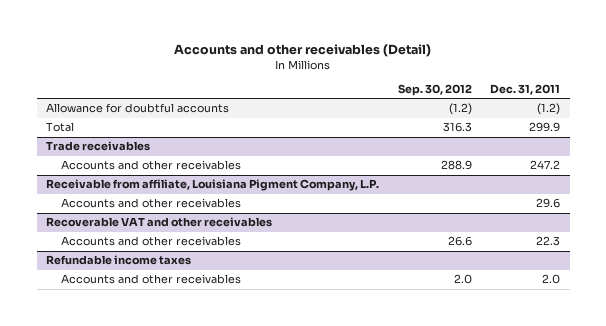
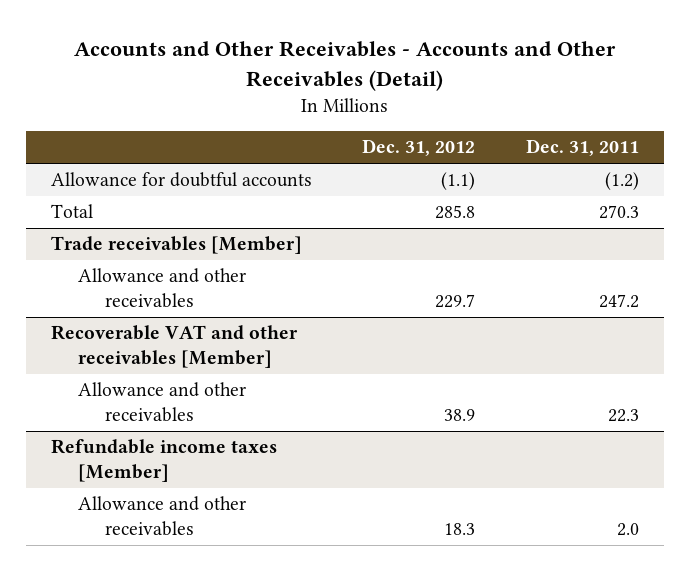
- Accounts and other receivables (Detail)
+ Accounts and Other Receivables - Accounts and Other Receivables (Detail)
- | Sep. 30, 2012 | Dec. 31, 2011
+ | Dec. 31, 2012 | Dec. 31, 2011
- Total | 316.3 | 299.9
- Trade receivables
- Accounts and other receivables | 288.9 | 247.2
- Receivable from affiliate, Louisiana Pigment Company, L.P.
- Accounts and other receivables | | 29.6
- Recoverable VAT and other receivables
- Accounts and other receivables | 26.6 | 22.3
- Refundable income taxes
- Accounts and other receivables | 2.0 | 2.0
+ Total | 285.8 | 270.3
+ Trade receivables [Member]
+ Allowance and other receivables | 229.7 | 247.2
+ Recoverable VAT and other receivables [Member]
+ Allowance and other receivables | 38.9 | 22.3
+ Refundable income taxes [Member]
+ Allowance and other receivables | 18.3 | 2.0

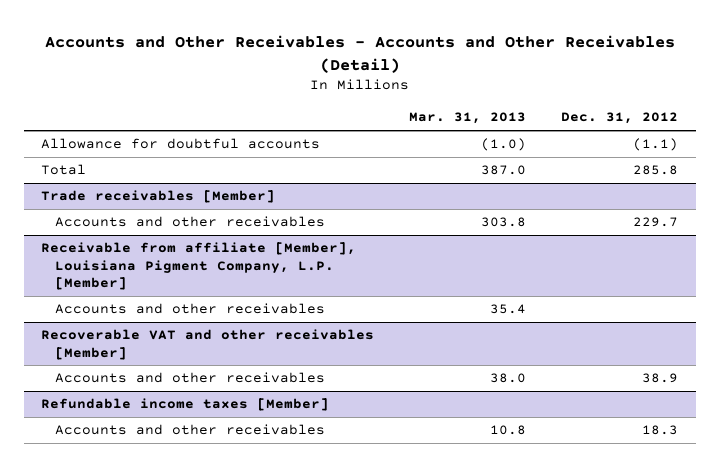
- | Dec. 31, 2012 | Dec. 31, 2011
+ | Mar. 31, 2013 | Dec. 31, 2012
@ Trade receivables [Member]
- Allowance and other receivables | 229.7 | 247.2
+ Accounts and other receivables | 303.8 | 229.7
+ Receivable from affiliate [Member], Louisiana Pigment Company, L.P. [Member]
+ Accounts and other receivables | 35.4 |
@ Recoverable VAT and other receivables [Member]
- Allowance and other receivables | 38.9 | 22.3
+ Accounts and other receivables | 38.0 | 38.9
@ Refundable income taxes [Member]
- Allowance and other receivables | 18.3 | 2.0
+ Accounts and other receivables | 10.8 | 18.3

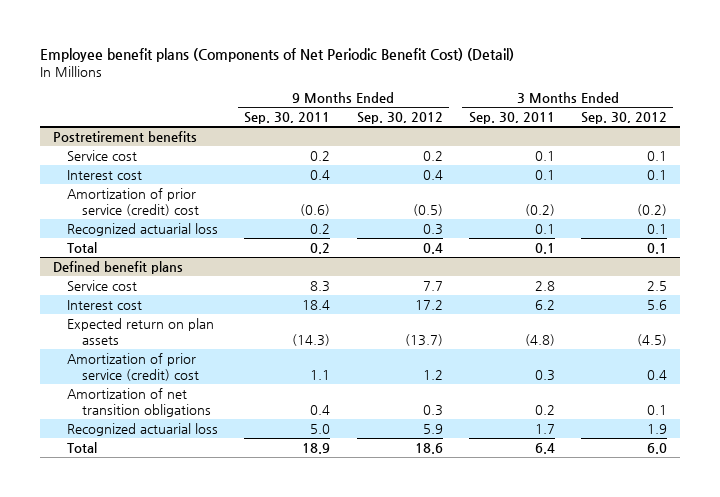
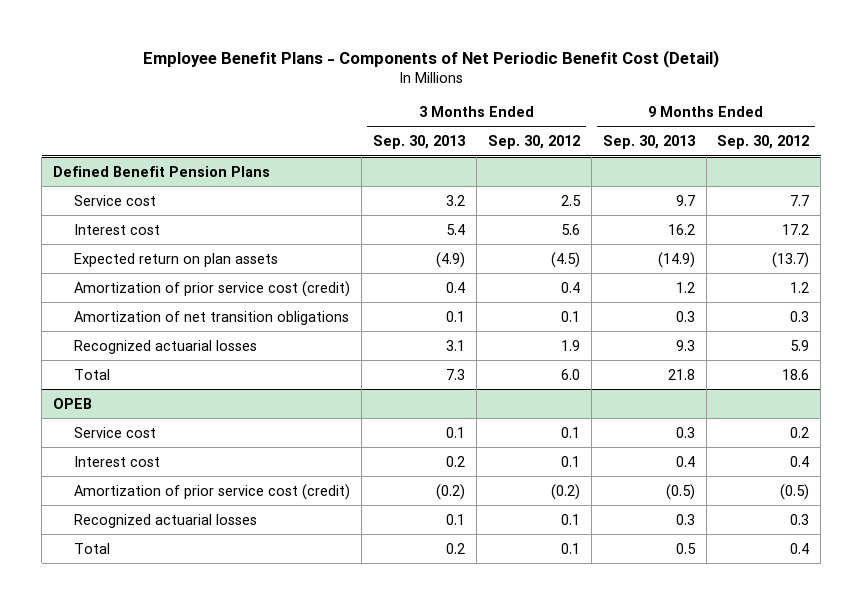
- Employee benefit plans (Components of Net Periodic Benefit Cost) (Detail)
+ Employee Benefit Plans - Components of Net Periodic Benefit Cost (Detail)
- | 9 Months Ended Sep. 30, 2011 | 9 Months Ended Sep. 30, 2012 | 3 Months Ended Sep. 30, 2011 | 3 Months Ended Sep. 30, 2012
+ | 3 Months Ended Sep. 30, 2013 | 3 Months Ended Sep. 30, 2012 | 9 Months Ended Sep. 30, 2013 | 9 Months Ended Sep. 30, 2012
- Postretirement benefits
- Service cost | 0.2 | 0.2 | 0.1 | 0.1
- Interest cost | 0.4 | 0.4 | 0.1 | 0.1
- Amortization of prior service (credit) cost | (0.6) | (0.5) | (0.2) | (0.2)
- Recognized actuarial loss | 0.2 | 0.3 | 0.1 | 0.1
- Total | 0.2 | 0.4 | 0.1 | 0.1
- Defined benefit plans
+ Defined Benefit Pension Plans
- Amortization of prior service (credit) cost | 1.1 | 1.2 | 0.3 | 0.4
+ Amortization of prior service cost (credit) | 0.4 | 0.4 | 1.2 | 1.2
- Recognized actuarial loss | 5.0 | 5.9 | 1.7 | 1.9
+ Recognized actuarial losses | 3.1 | 1.9 | 9.3 | 5.9
+ OPEB
+ Service cost | 0.1 | 0.1 | 0.3 | 0.2
+ Interest cost | 0.2 | 0.1 | 0.4 | 0.4
+ Amortization of prior service cost (credit) | (0.2) | (0.2) | (0.5) | (0.5)
+ Recognized actuarial losses | 0.1 | 0.1 | 0.3 | 0.3
+ Total | 0.2 | 0.1 | 0.5 | 0.4

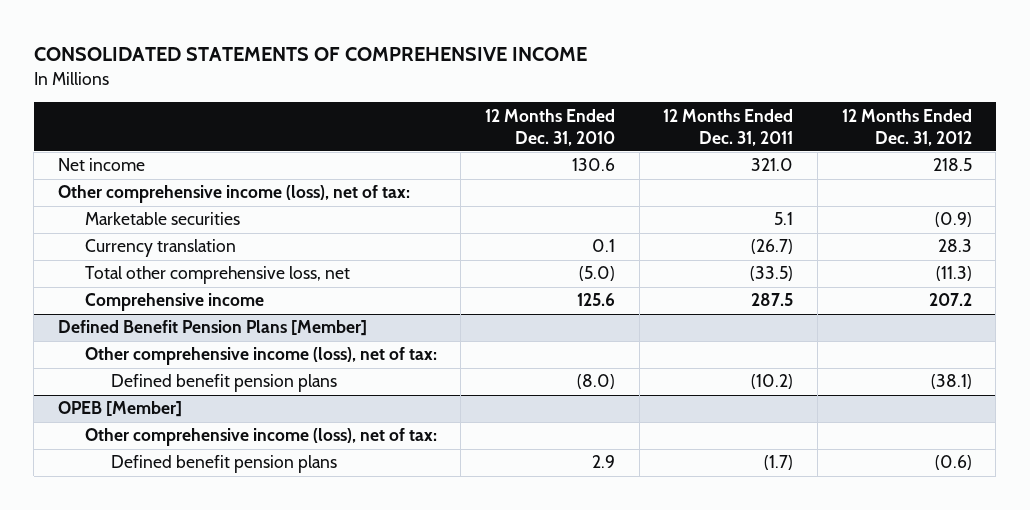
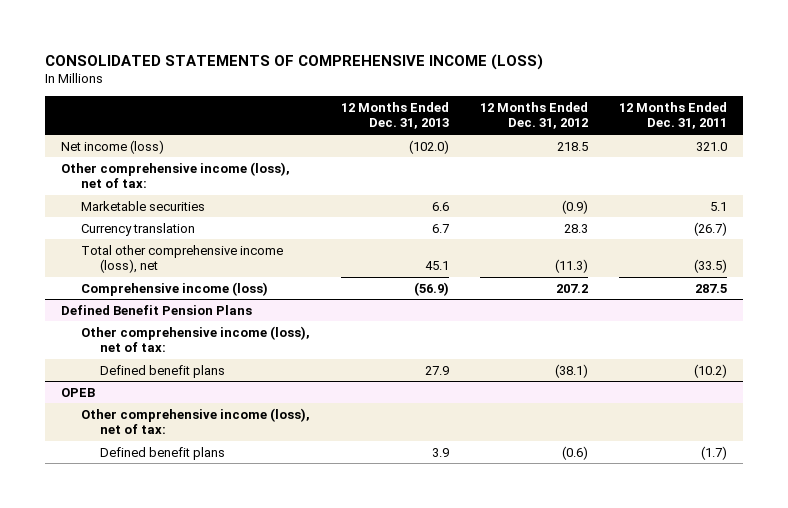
- CONSOLIDATED STATEMENTS OF COMPREHENSIVE INCOME
+ CONSOLIDATED STATEMENTS OF COMPREHENSIVE INCOME (LOSS)
- | 12 Months Ended Dec. 31, 2010 | 12 Months Ended Dec. 31, 2011 | 12 Months Ended Dec. 31, 2012
+ | 12 Months Ended Dec. 31, 2013 | 12 Months Ended Dec. 31, 2012 | 12 Months Ended Dec. 31, 2011
- Net income | 130.6 | 321.0 | 218.5
+ Net income (loss) | (102.0) | 218.5 | 321.0
- Total other comprehensive loss, net | (5.0) | (33.5) | (11.3)
- Comprehensive income | 125.6 | 287.5 | 207.2
- Defined Benefit Pension Plans [Member]
+ Total other comprehensive income (loss), net | 45.1 | (11.3) | (33.5)
+ Comprehensive income (loss) | (56.9) | 207.2 | 287.5
+ Defined Benefit Pension Plans
- Defined benefit pension plans | (8.0) | (10.2) | (38.1)
- OPEB [Member]
+ Defined benefit plans | 27.9 | (38.1) | (10.2)
+ OPEB
- Defined benefit pension plans | 2.9 | (1.7) | (0.6)
+ Defined benefit plans | 3.9 | (0.6) | (1.7)

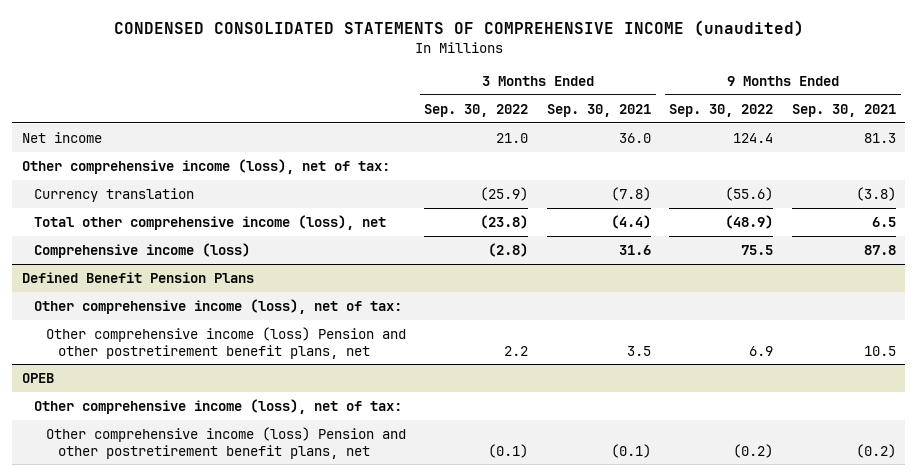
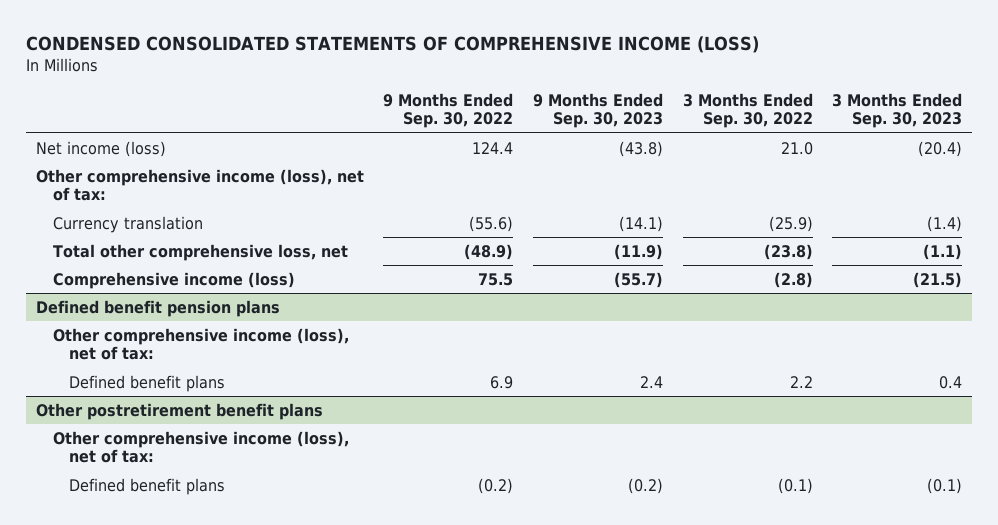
- CONDENSED CONSOLIDATED STATEMENTS OF COMPREHENSIVE INCOME (unaudited)
+ CONDENSED CONSOLIDATED STATEMENTS OF COMPREHENSIVE INCOME (LOSS)
- | 3 Months Ended Sep. 30, 2022 | 3 Months Ended Sep. 30, 2021 | 9 Months Ended Sep. 30, 2022 | 9 Months Ended Sep. 30, 2021
+ | 9 Months Ended Sep. 30, 2022 | 9 Months Ended Sep. 30, 2023 | 3 Months Ended Sep. 30, 2022 | 3 Months Ended Sep. 30, 2023
- Net income | 21.0 | 36.0 | 124.4 | 81.3
+ Net income (loss) | 124.4 | (43.8) | 21.0 | (20.4)
- Total other comprehensive income (loss), net | (23.8) | (4.4) | (48.9) | 6.5
+ Total other comprehensive loss, net | (48.9) | (11.9) | (23.8) | (1.1)
- Defined Benefit Pension Plans
+ Defined benefit pension plans
- Other comprehensive income (loss) Pension and other postretirement benefit plans, net | 2.2 | 3.5 | 6.9 | 10.5
- OPEB
+ Defined benefit plans | 6.9 | 2.4 | 2.2 | 0.4
+ Other postretirement benefit plans
- Other comprehensive income (loss) Pension and other postretirement benefit plans, net | (0.1) | (0.1) | (0.2) | (0.2)
+ Defined benefit plans | (0.2) | (0.2) | (0.1) | (0.1)

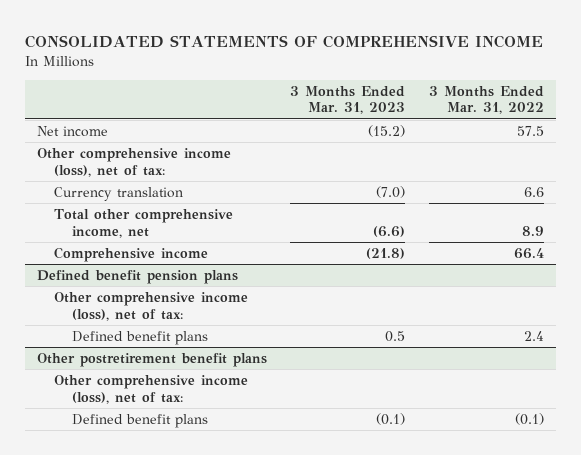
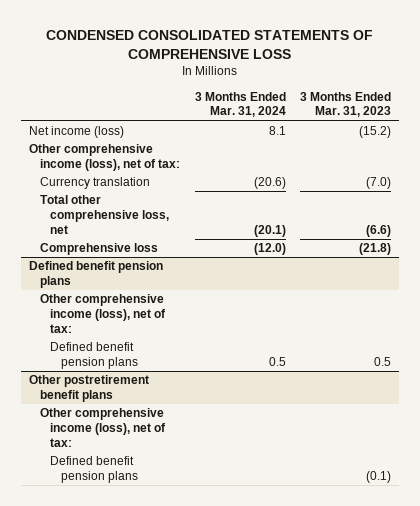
- CONSOLIDATED STATEMENTS OF COMPREHENSIVE INCOME
+ CONDENSED CONSOLIDATED STATEMENTS OF COMPREHENSIVE LOSS
- | 3 Months Ended Mar. 31, 2023 | 3 Months Ended Mar. 31, 2022
+ | 3 Months Ended Mar. 31, 2024 | 3 Months Ended Mar. 31, 2023
- Net income | (15.2) | 57.5
+ Net income (loss) | 8.1 | (15.2)
- Total other comprehensive income, net | (6.6) | 8.9
- Comprehensive income | (21.8) | 66.4
+ Total other comprehensive loss, net | (20.1) | (6.6)
+ Comprehensive loss | (12.0) | (21.8)
@ Defined benefit pension plans
- Defined benefit plans | 0.5 | 2.4
+ Defined benefit pension plans | 0.5 | 0.5
@ Other postretirement benefit plans
- Defined benefit plans | (0.1) | (0.1)
+ Defined benefit pension plans | | (0.1)

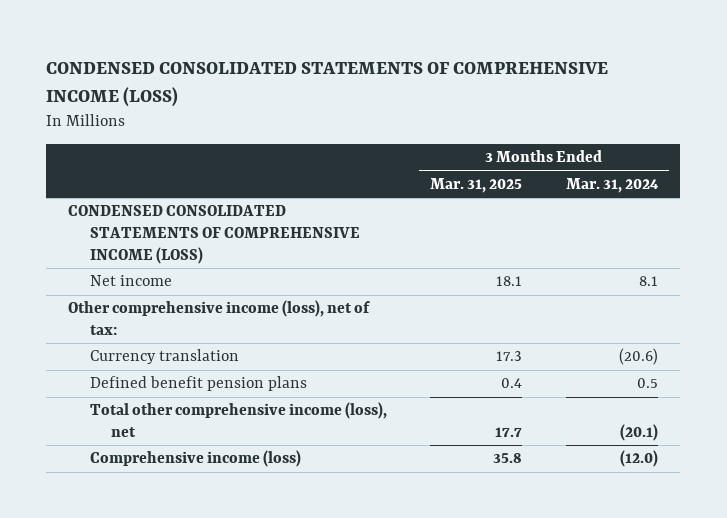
- CONDENSED CONSOLIDATED STATEMENTS OF COMPREHENSIVE LOSS
+ CONDENSED CONSOLIDATED STATEMENTS OF COMPREHENSIVE INCOME (LOSS)
- | 3 Months Ended Mar. 31, 2024 | 3 Months Ended Mar. 31, 2023
+ | 3 Months Ended Mar. 31, 2025 | 3 Months Ended Mar. 31, 2024
- Net income (loss) | 8.1 | (15.2)
+ CONDENSED CONSOLIDATED STATEMENTS OF COMPREHENSIVE INCOME (LOSS)
+ Net income | 18.1 | 8.1
- Total other comprehensive loss, net | (20.1) | (6.6)
- Comprehensive loss | (12.0) | (21.8)
- Defined benefit pension plans
- Other comprehensive income (loss), net of tax:
- Other postretirement benefit plans
- Other comprehensive income (loss), net of tax:
- Defined benefit pension plans | | (0.1)
+ Total other comprehensive income (loss), net | 17.7 | (20.1)
+ Comprehensive income (loss) | 35.8 | (12.0)

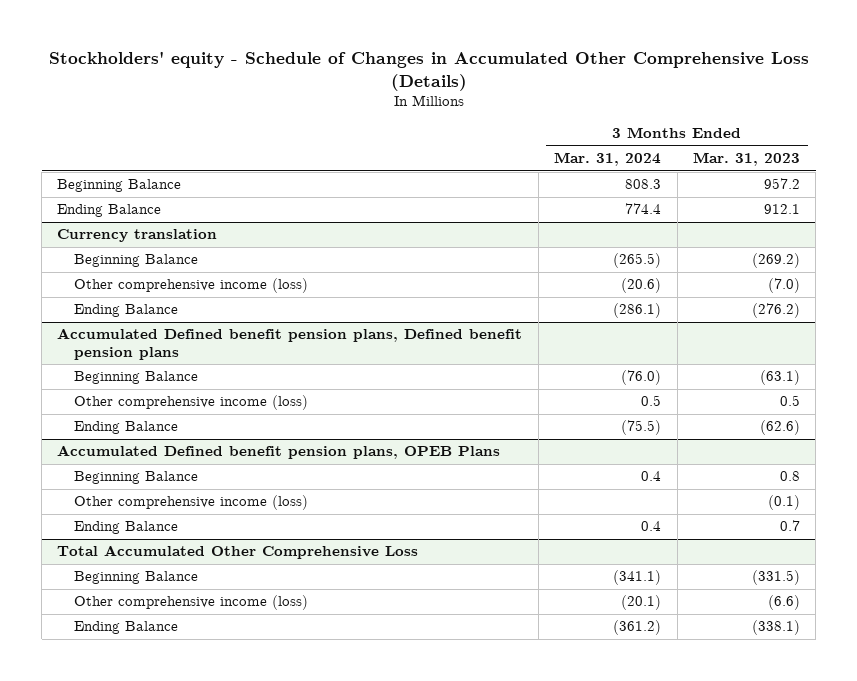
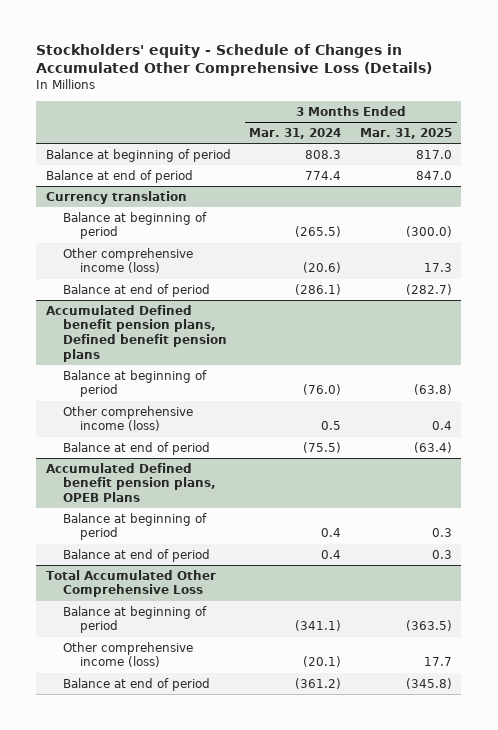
- | 3 Months Ended Mar. 31, 2024 | 3 Months Ended Mar. 31, 2023
+ | 3 Months Ended Mar. 31, 2024 | 3 Months Ended Mar. 31, 2025
- Beginning Balance | 808.3 | 957.2
- Ending Balance | 774.4 | 912.1
+ Balance at beginning of period | 808.3 | 817.0
+ Balance at end of period | 774.4 | 847.0
@ Currency translation
- Beginning Balance | (265.5) | (269.2)
+ Balance at beginning of period | (265.5) | (300.0)
- Ending Balance | (286.1) | (276.2)
+ Balance at end of period | (286.1) | (282.7)
@ Accumulated Defined benefit pension plans, Defined benefit pension plans
- Beginning Balance | (76.0) | (63.1)
+ Balance at beginning of period | (76.0) | (63.8)
- Ending Balance | (75.5) | (62.6)
+ Balance at end of period | (75.5) | (63.4)
@ Accumulated Defined benefit pension plans, OPEB Plans
- Beginning Balance | 0.4 | 0.8
- Other comprehensive income (loss) | | (0.1)
- Ending Balance | 0.4 | 0.7
+ Balance at beginning of period | 0.4 | 0.3
+ Balance at end of period | 0.4 | 0.3
@ Total Accumulated Other Comprehensive Loss
- Beginning Balance | (341.1) | (331.5)
+ Balance at beginning of period | (341.1) | (363.5)
- Ending Balance | (361.2) | (338.1)
+ Balance at end of period | (361.2) | (345.8)

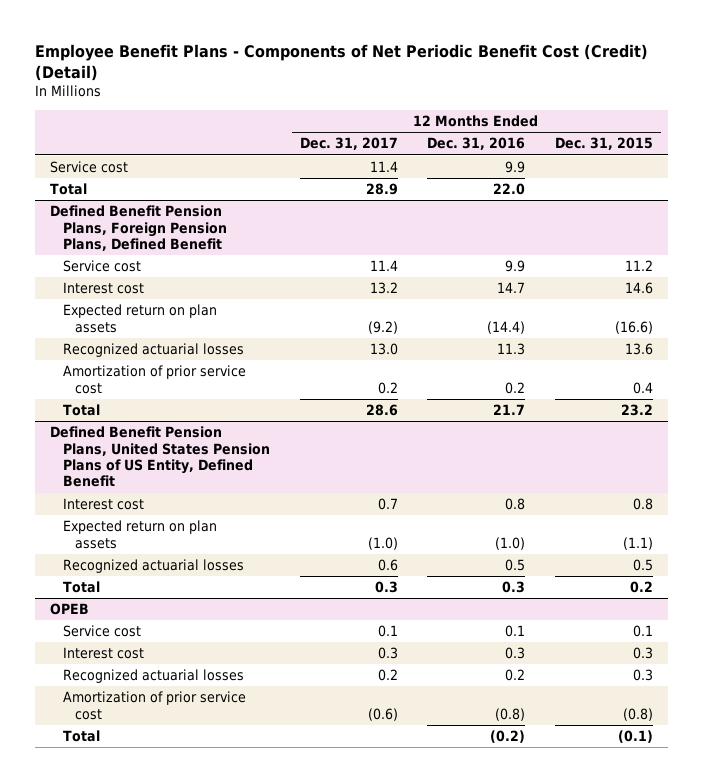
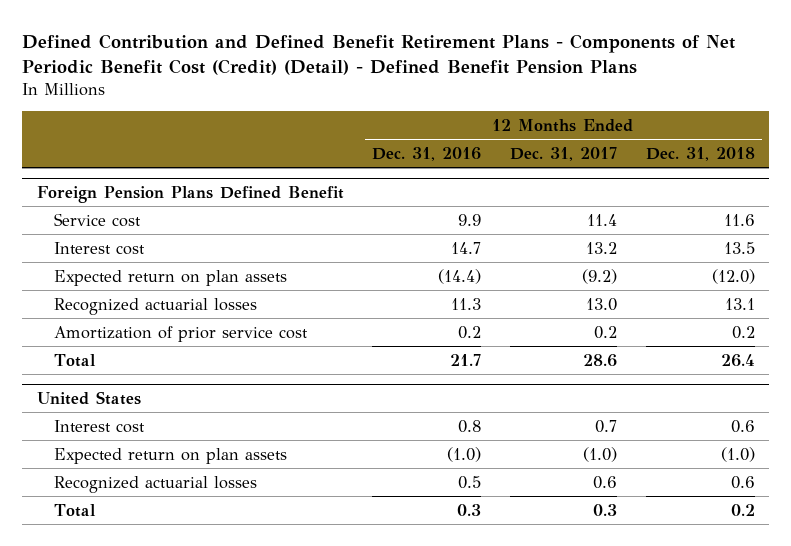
- Employee Benefit Plans - Components of Net Periodic Benefit Cost (Credit) (Detail)
+ Defined Contribution and Defined Benefit Retirement Plans - Components of Net Periodic Benefit Cost (Credit) (Detail) - Defined Benefit Pension Plans
- | 12 Months Ended Dec. 31, 2017 | 12 Months Ended Dec. 31, 2016 | 12 Months Ended Dec. 31, 2015
+ | 12 Months Ended Dec. 31, 2016 | 12 Months Ended Dec. 31, 2017 | 12 Months Ended Dec. 31, 2018
- Service cost | 11.4 | 9.9 |
- Total | 28.9 | 22.0 |
- Defined Benefit Pension Plans, Foreign Pension Plans, Defined Benefit
+ Foreign Pension Plans Defined Benefit
- Defined Benefit Pension Plans, United States Pension Plans of US Entity, Defined Benefit
+ United States
- OPEB
- Service cost | 0.1 | 0.1 | 0.1
- Interest cost | 0.3 | 0.3 | 0.3
- Recognized actuarial losses | 0.2 | 0.2 | 0.3
- Amortization of prior service cost | (0.6) | (0.8) | (0.8)
- Total | | (0.2) | (0.1)

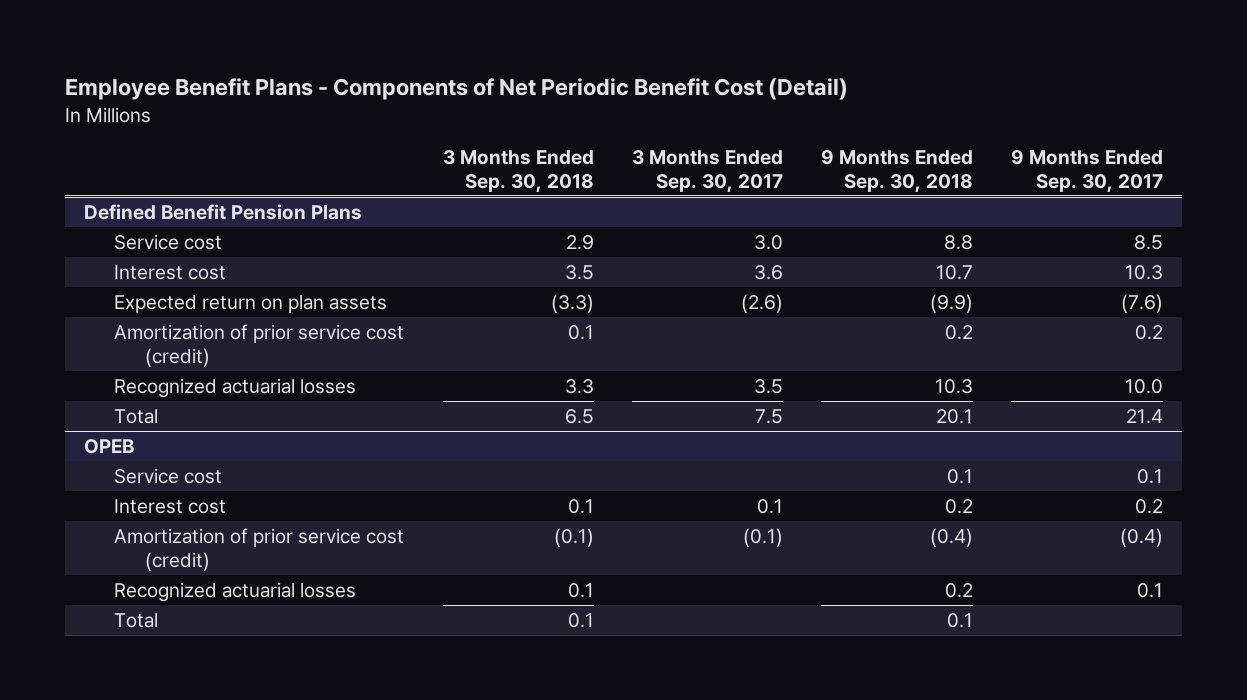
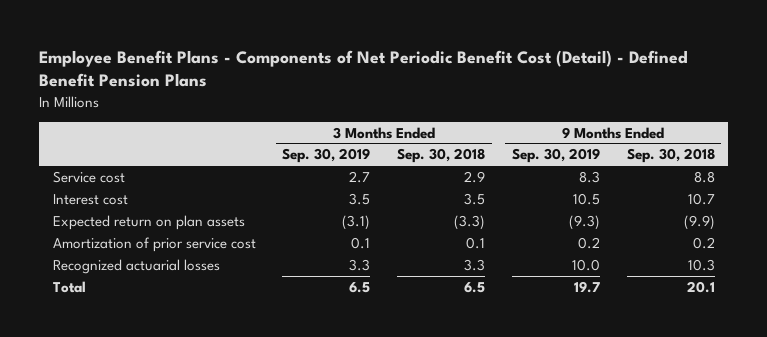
- Employee Benefit Plans - Components of Net Periodic Benefit Cost (Detail)
+ Employee Benefit Plans - Components of Net Periodic Benefit Cost (Detail) - Defined Benefit Pension Plans
- | 3 Months Ended Sep. 30, 2018 | 3 Months Ended Sep. 30, 2017 | 9 Months Ended Sep. 30, 2018 | 9 Months Ended Sep. 30, 2017
+ | 3 Months Ended Sep. 30, 2019 | 3 Months Ended Sep. 30, 2018 | 9 Months Ended Sep. 30, 2019 | 9 Months Ended Sep. 30, 2018
- Defined Benefit Pension Plans
- Amortization of prior service cost (credit) | 0.1 | | 0.2 | 0.2
+ Amortization of prior service cost | 0.1 | 0.1 | 0.2 | 0.2
- OPEB
- Service cost | | | 0.1 | 0.1
- Interest cost | 0.1 | 0.1 | 0.2 | 0.2
- Amortization of prior service cost (credit) | (0.1) | (0.1) | (0.4) | (0.4)
- Recognized actuarial losses | 0.1 | | 0.2 | 0.1
- Total | 0.1 | | 0.1 |

